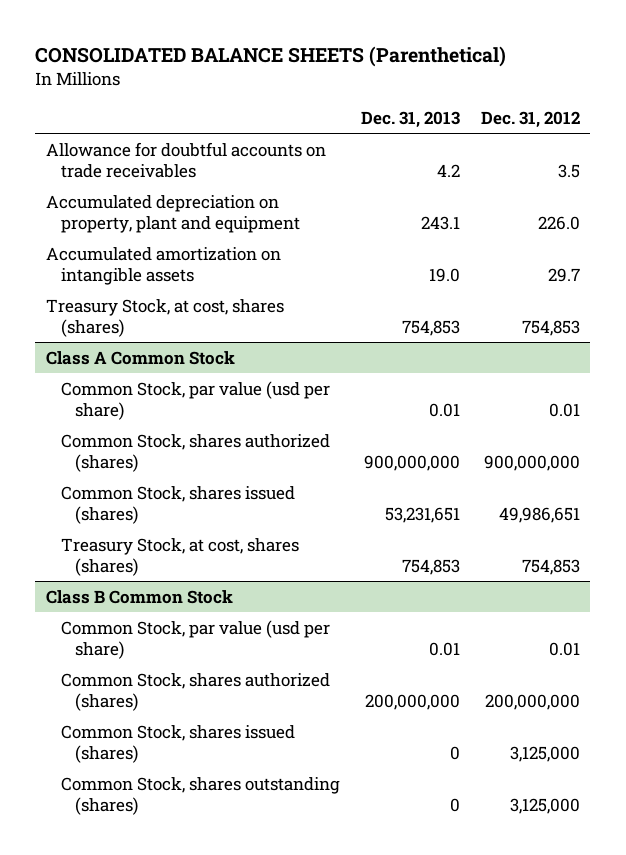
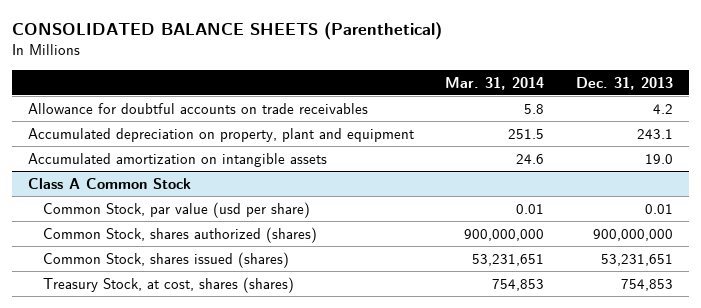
- | Dec. 31, 2013 | Dec. 31, 2012
+ | Mar. 31, 2014 | Dec. 31, 2013
- Treasury Stock, at cost, shares (shares) | 754,853 | 754,853
- Class B Common Stock
- Common Stock, par value (usd per share) | 0.01 | 0.01
- Common Stock, shares authorized (shares) | 200,000,000 | 200,000,000
- Common Stock, shares issued (shares) | 0 | 3,125,000
- Common Stock, shares outstanding (shares) | 0 | 3,125,000

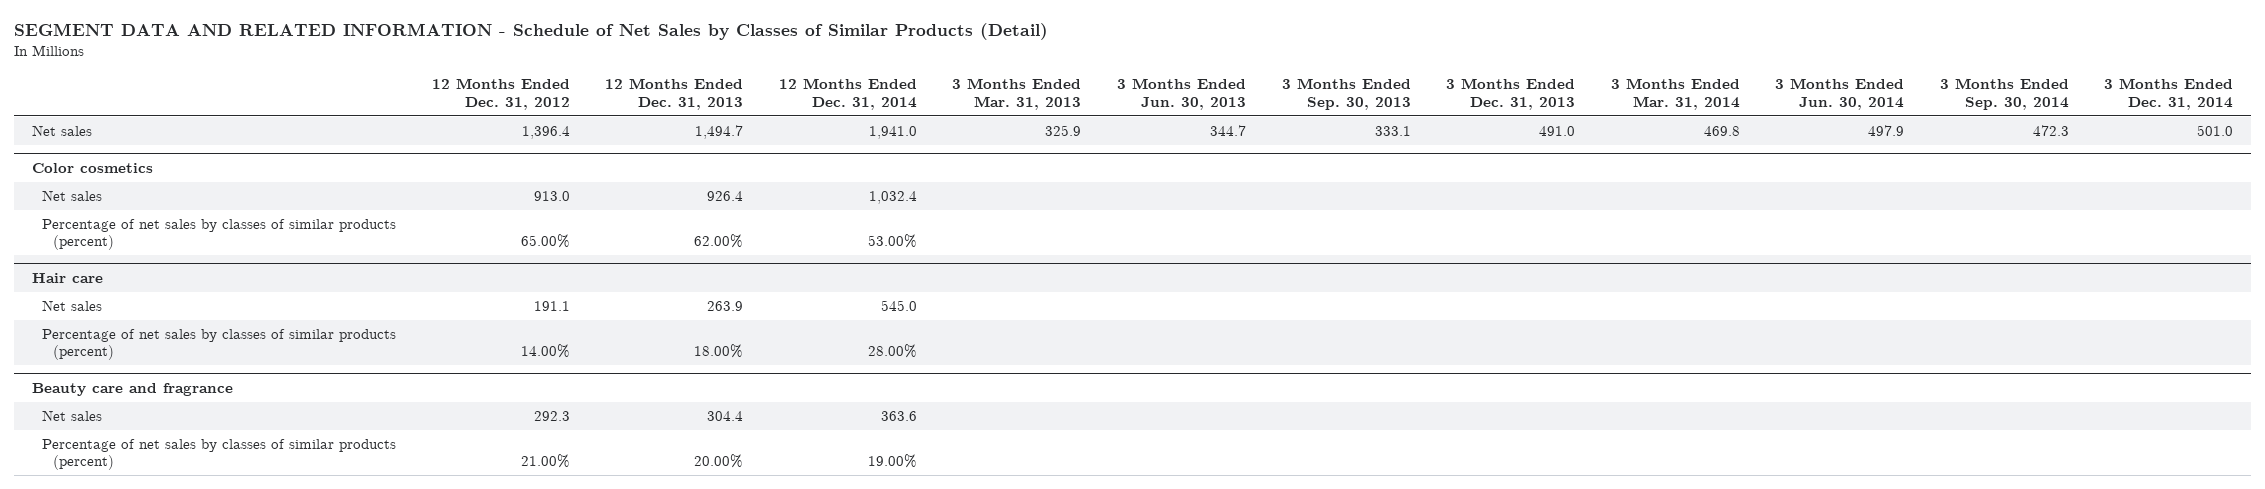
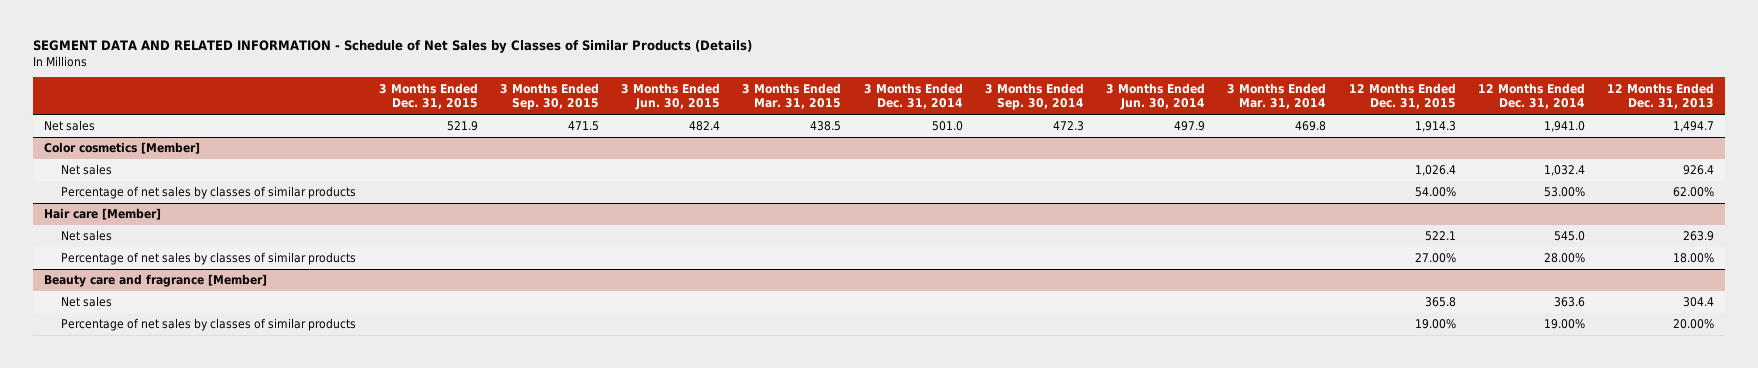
- SEGMENT DATA AND RELATED INFORMATION - Schedule of Net Sales by Classes of Similar Products (Detail)
+ SEGMENT DATA AND RELATED INFORMATION - Schedule of Net Sales by Classes of Similar Products (Details)
- | 12 Months Ended Dec. 31, 2012 | 12 Months Ended Dec. 31, 2013 | 12 Months Ended Dec. 31, 2014 | 3 Months Ended Mar. 31, 2013 | 3 Months Ended Jun. 30, 2013 | 3 Months Ended Sep. 30, 2013 | 3 Months Ended Dec. 31, 2013 | 3 Months Ended Mar. 31, 2014 | 3 Months Ended Jun. 30, 2014 | 3 Months Ended Sep. 30, 2014 | 3 Months Ended Dec. 31, 2014
+ | 3 Months Ended Dec. 31, 2015 | 3 Months Ended Sep. 30, 2015 | 3 Months Ended Jun. 30, 2015 | 3 Months Ended Mar. 31, 2015 | 3 Months Ended Dec. 31, 2014 | 3 Months Ended Sep. 30, 2014 | 3 Months Ended Jun. 30, 2014 | 3 Months Ended Mar. 31, 2014 | 12 Months Ended Dec. 31, 2015 | 12 Months Ended Dec. 31, 2014 | 12 Months Ended Dec. 31, 2013
- Color cosmetics
+ Color cosmetics [Member]
- Percentage of net sales by classes of similar products (percent) | 65.00% | 62.00% | 53.00% | | | | | | | |
- Hair care
+ Percentage of net sales by classes of similar products | | | | | | | | | 54.00% | 53.00% | 62.00%
+ Hair care [Member]
- Percentage of net sales by classes of similar products (percent) | 14.00% | 18.00% | 28.00% | | | | | | | |
- Beauty care and fragrance
+ Percentage of net sales by classes of similar products | | | | | | | | | 27.00% | 28.00% | 18.00%
+ Beauty care and fragrance [Member]
- Percentage of net sales by classes of similar products (percent) | 21.00% | 20.00% | 19.00% | | | | | | | |
+ Percentage of net sales by classes of similar products | | | | | | | | | 19.00% | 19.00% | 20.00%

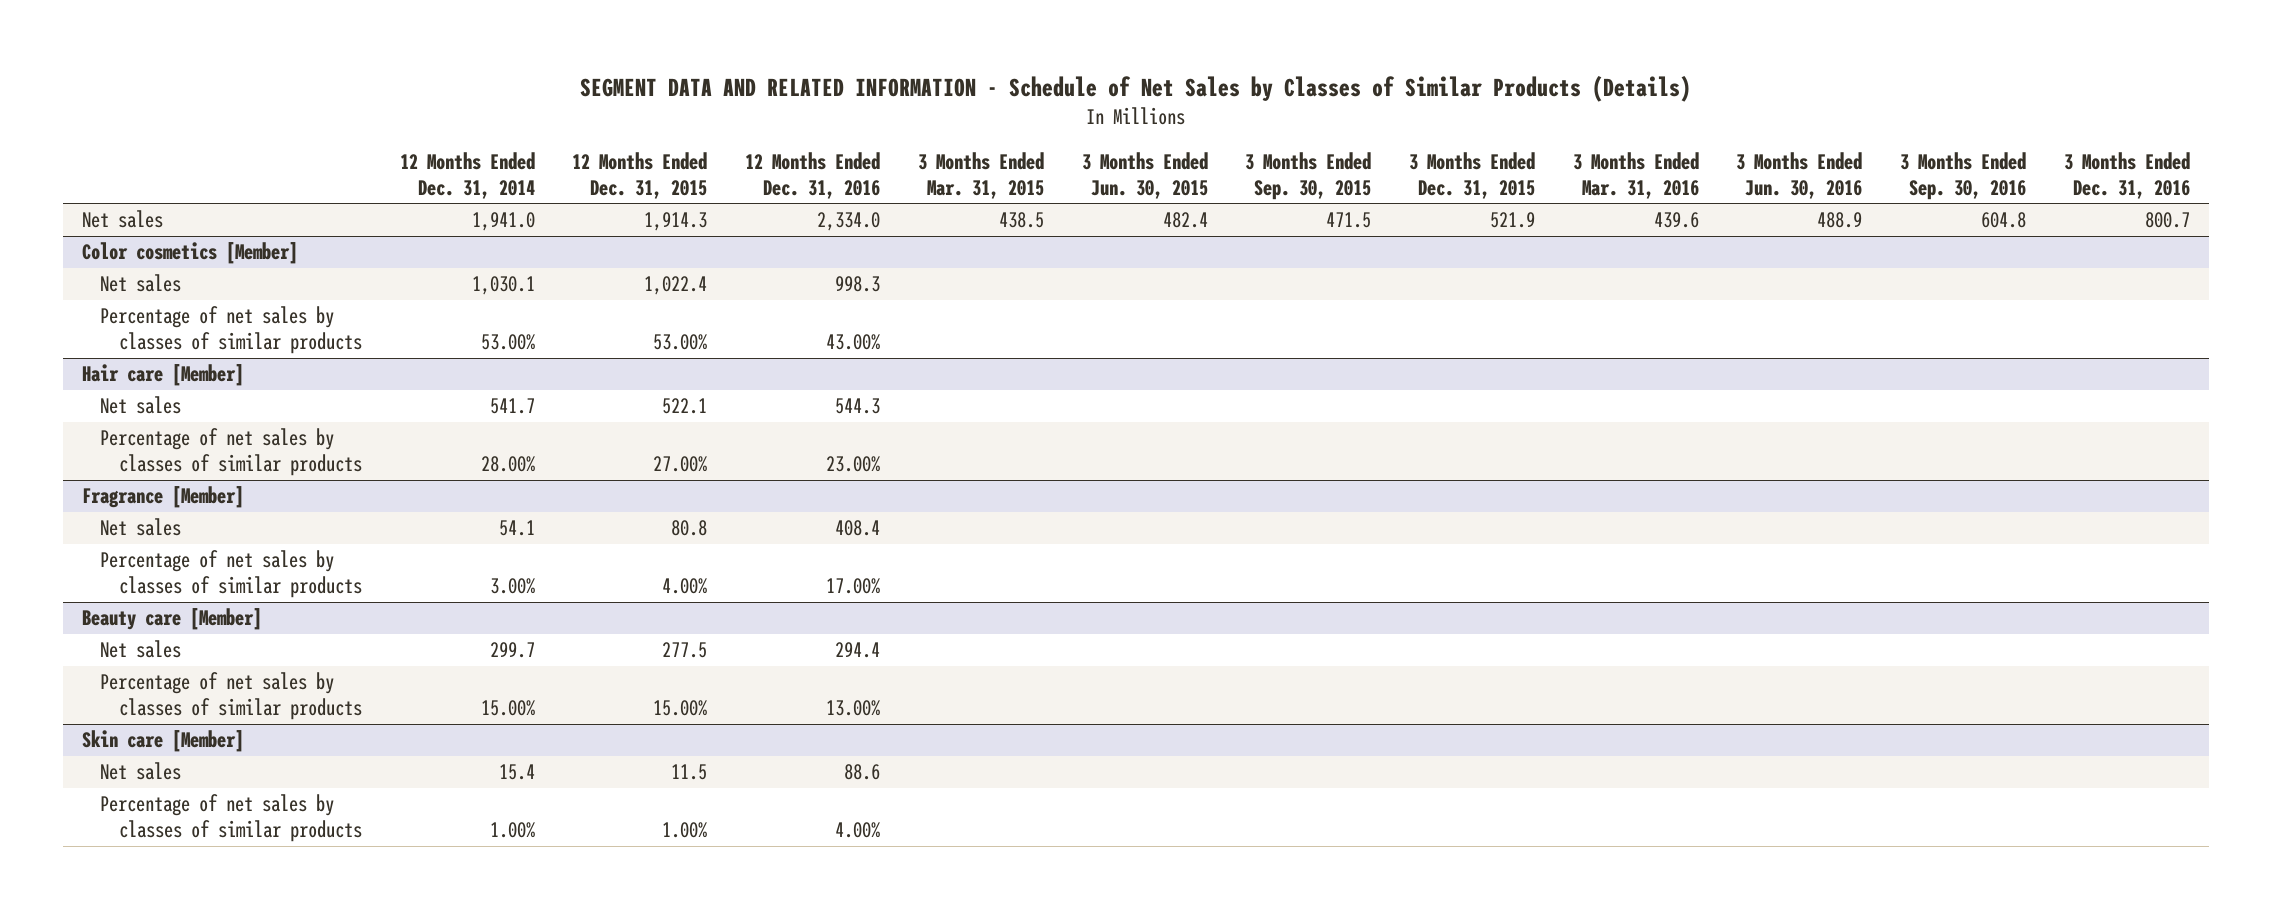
- | 3 Months Ended Dec. 31, 2015 | 3 Months Ended Sep. 30, 2015 | 3 Months Ended Jun. 30, 2015 | 3 Months Ended Mar. 31, 2015 | 3 Months Ended Dec. 31, 2014 | 3 Months Ended Sep. 30, 2014 | 3 Months Ended Jun. 30, 2014 | 3 Months Ended Mar. 31, 2014 | 12 Months Ended Dec. 31, 2015 | 12 Months Ended Dec. 31, 2014 | 12 Months Ended Dec. 31, 2013
+ | 12 Months Ended Dec. 31, 2014 | 12 Months Ended Dec. 31, 2015 | 12 Months Ended Dec. 31, 2016 | 3 Months Ended Mar. 31, 2015 | 3 Months Ended Jun. 30, 2015 | 3 Months Ended Sep. 30, 2015 | 3 Months Ended Dec. 31, 2015 | 3 Months Ended Mar. 31, 2016 | 3 Months Ended Jun. 30, 2016 | 3 Months Ended Sep. 30, 2016 | 3 Months Ended Dec. 31, 2016
@ Color cosmetics [Member]
- Net sales | | | | | | | | | 1,026.4 | 1,032.4 | 926.4
- Percentage of net sales by classes of similar products | | | | | | | | | 54.00% | 53.00% | 62.00%
+ Net sales | 1,030.1 | 1,022.4 | 998.3 | | | | | | | |
+ Percentage of net sales by classes of similar products | 53.00% | 53.00% | 43.00% | | | | | | | |
@ Hair care [Member]
- Net sales | | | | | | | | | 522.1 | 545.0 | 263.9
+ Net sales | 541.7 | 522.1 | 544.3 | | | | | | | |
- Beauty care and fragrance [Member]
- Net sales | | | | | | | | | 365.8 | 363.6 | 304.4
- Percentage of net sales by classes of similar products | | | | | | | | | 19.00% | 19.00% | 20.00%
+ Fragrance [Member]
+ Net sales | 54.1 | 80.8 | 408.4 | | | | | | | |
+ Percentage of net sales by classes of similar products | 3.00% | 4.00% | 17.00% | | | | | | | |
+ Beauty care [Member]
+ Net sales | 299.7 | 277.5 | 294.4 | | | | | | | |
+ Percentage of net sales by classes of similar products | 15.00% | 15.00% | 13.00% | | | | | | | |
+ Skin care [Member]
+ Net sales | 15.4 | 11.5 | 88.6 | | | | | | | |
+ Percentage of net sales by classes of similar products | 1.00% | 1.00% | 4.00% | | | | | | | |

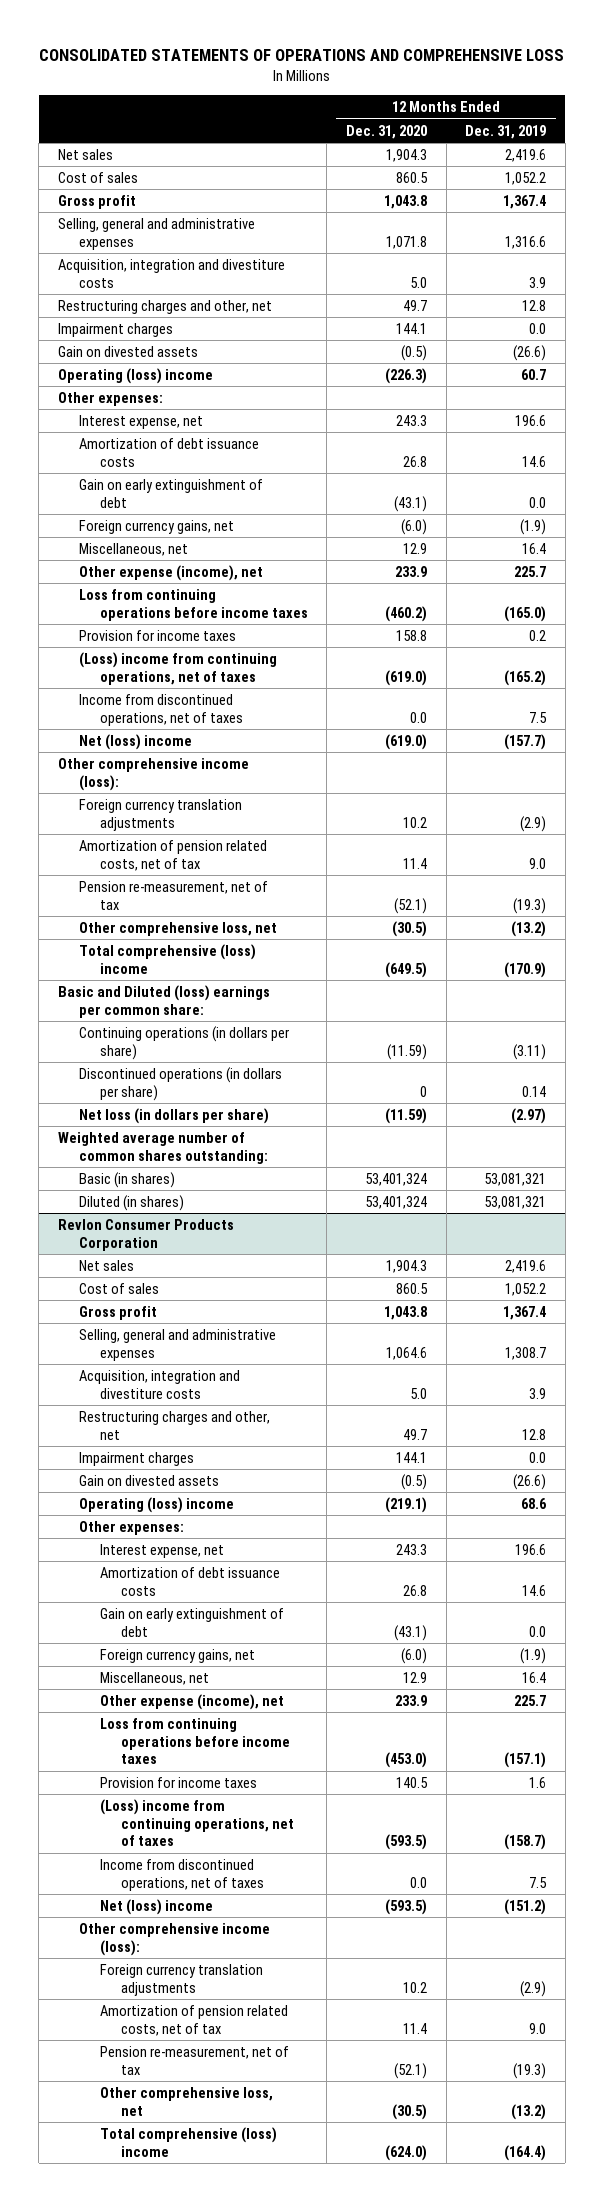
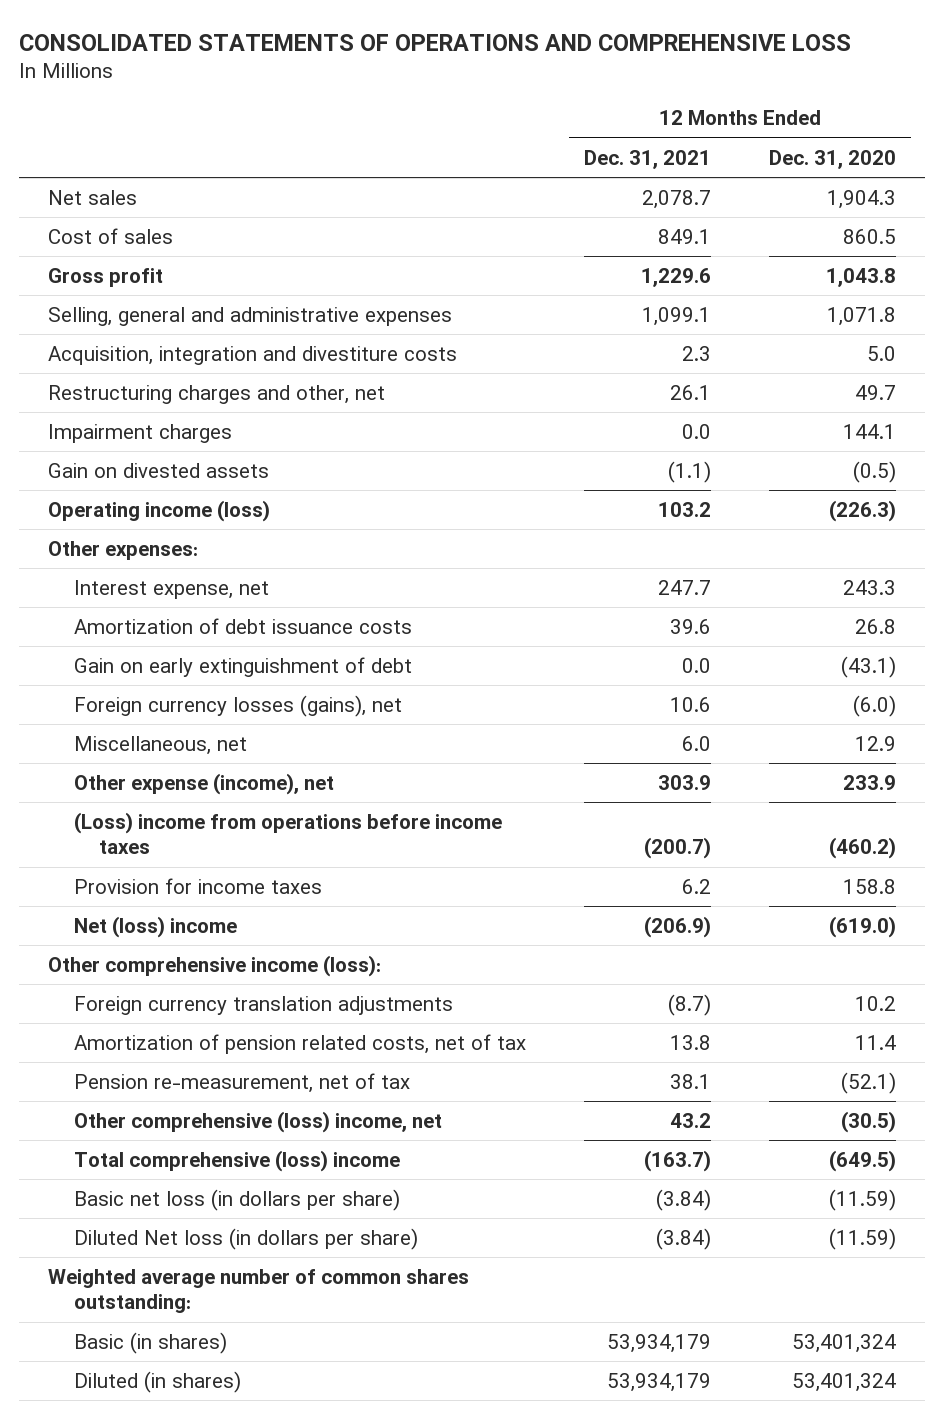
- | 12 Months Ended Dec. 31, 2020 | 12 Months Ended Dec. 31, 2019
+ | 12 Months Ended Dec. 31, 2021 | 12 Months Ended Dec. 31, 2020
- Operating (loss) income | (226.3) | 60.7
+ Operating income (loss) | 103.2 | (226.3)
- Foreign currency gains, net | (6.0) | (1.9)
+ Foreign currency losses (gains), net | 10.6 | (6.0)
- Loss from continuing operations before income taxes | (460.2) | (165.0)
+ (Loss) income from operations before income taxes | (200.7) | (460.2)
- (Loss) income from continuing operations, net of taxes | (619.0) | (165.2)
- Income from discontinued operations, net of taxes | 0.0 | 7.5
- Other comprehensive loss, net | (30.5) | (13.2)
+ Other comprehensive (loss) income, net | 43.2 | (30.5)
- Basic and Diluted (loss) earnings per common share:
- Continuing operations (in dollars per share) | (11.59) | (3.11)
- Discontinued operations (in dollars per share) | 0 | 0.14
- Net loss (in dollars per share) | (11.59) | (2.97)
+ Basic net loss (in dollars per share) | (3.84) | (11.59)
+ Diluted Net loss (in dollars per share) | (3.84) | (11.59)
- Revlon Consumer Products Corporation
- Net sales | 1,904.3 | 2,419.6
- Cost of sales | 860.5 | 1,052.2
- Gross profit | 1,043.8 | 1,367.4
- Selling, general and administrative expenses | 1,064.6 | 1,308.7
- Acquisition, integration and divestiture costs | 5.0 | 3.9
- Restructuring charges and other, net | 49.7 | 12.8
- Impairment charges | 144.1 | 0.0
- Gain on divested assets | (0.5) | (26.6)
- Operating (loss) income | (219.1) | 68.6
- Other expenses:
- Interest expense, net | 243.3 | 196.6
- Amortization of debt issuance costs | 26.8 | 14.6
- Gain on early extinguishment of debt | (43.1) | 0.0
- Foreign currency gains, net | (6.0) | (1.9)
- Miscellaneous, net | 12.9 | 16.4
- Other expense (income), net | 233.9 | 225.7
- Loss from continuing operations before income taxes | (453.0) | (157.1)
- Provision for income taxes | 140.5 | 1.6
- (Loss) income from continuing operations, net of taxes | (593.5) | (158.7)
- Income from discontinued operations, net of taxes | 0.0 | 7.5
- Net (loss) income | (593.5) | (151.2)
- Other comprehensive income (loss):
- Foreign currency translation adjustments | 10.2 | (2.9)
- Amortization of pension related costs, net of tax | 11.4 | 9.0
- Pension re-measurement, net of tax | (52.1) | (19.3)
- Other comprehensive loss, net | (30.5) | (13.2)
- Total comprehensive (loss) income | (624.0) | (164.4)

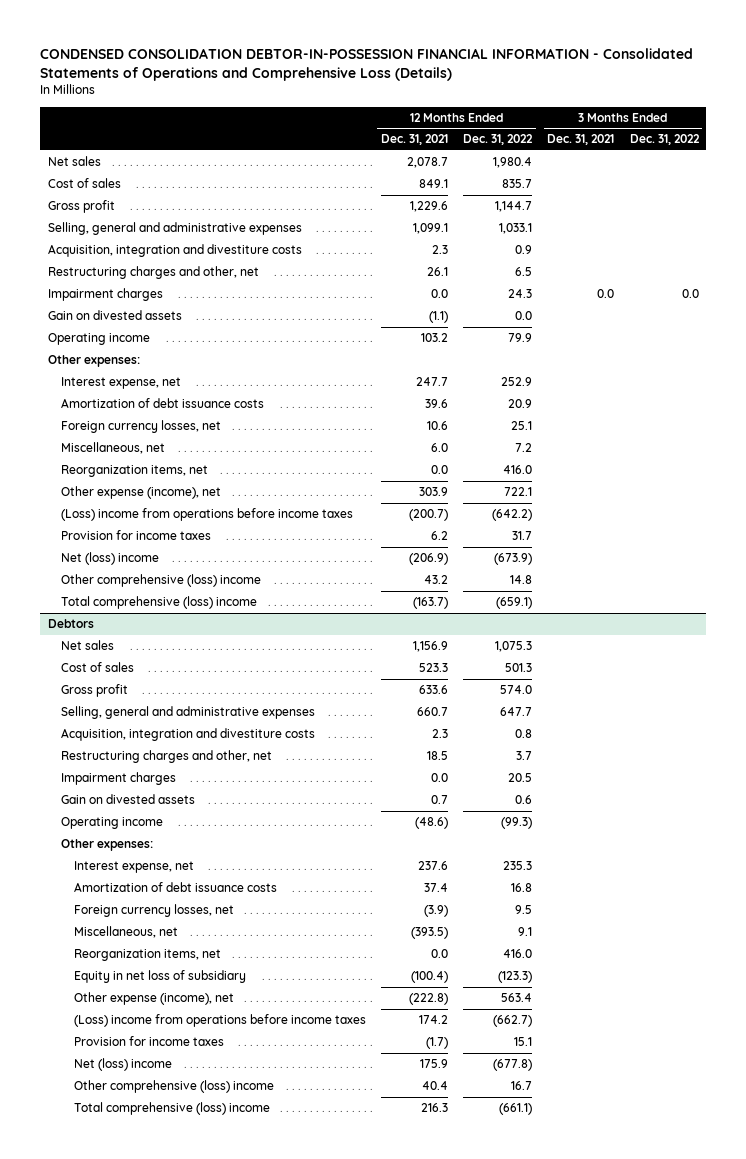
- CONSOLIDATED STATEMENTS OF OPERATIONS AND COMPREHENSIVE LOSS
+ CONDENSED CONSOLIDATION DEBTOR-IN-POSSESSION FINANCIAL INFORMATION - Consolidated Statements of Operations and Comprehensive Loss (Details)
- | 12 Months Ended Dec. 31, 2021 | 12 Months Ended Dec. 31, 2020
+ | 12 Months Ended Dec. 31, 2021 | 12 Months Ended Dec. 31, 2022 | 3 Months Ended Dec. 31, 2021 | 3 Months Ended Dec. 31, 2022
- Operating income (loss) | 103.2 | (226.3)
+ Operating income | 103.2 | 79.9 | |
- Gain on early extinguishment of debt | 0.0 | (43.1)
- Foreign currency losses (gains), net | 10.6 | (6.0)
+ Foreign currency losses, net | 10.6 | 25.1 | |
+ Reorganization items, net | 0.0 | 416.0 | |
- Other comprehensive income (loss):
- Foreign currency translation adjustments | (8.7) | 10.2
- Amortization of pension related costs, net of tax | 13.8 | 11.4
- Pension re-measurement, net of tax | 38.1 | (52.1)
- Other comprehensive (loss) income, net | 43.2 | (30.5)
+ Other comprehensive (loss) income | 43.2 | 14.8 | |
- Basic net loss (in dollars per share) | (3.84) | (11.59)
- Diluted Net loss (in dollars per share) | (3.84) | (11.59)
- Weighted average number of common shares outstanding:
- Basic (in shares) | 53,934,179 | 53,401,324
- Diluted (in shares) | 53,934,179 | 53,401,324
+ Debtors
+ Net sales | 1,156.9 | 1,075.3 | |
+ Cost of sales | 523.3 | 501.3 | |
+ Gross profit | 633.6 | 574.0 | |
+ Selling, general and administrative expenses | 660.7 | 647.7 | |
+ Acquisition, integration and divestiture costs | 2.3 | 0.8 | |
+ Restructuring charges and other, net | 18.5 | 3.7 | |
+ Impairment charges | 0.0 | 20.5 | |
+ Gain on divested assets | 0.7 | 0.6 | |
+ Operating income | (48.6) | (99.3) | |
+ Other expenses:
+ Interest expense, net | 237.6 | 235.3 | |
+ Amortization of debt issuance costs | 37.4 | 16.8 | |
+ Foreign currency losses, net | (3.9) | 9.5 | |
+ Miscellaneous, net | (393.5) | 9.1 | |
+ Reorganization items, net | 0.0 | 416.0 | |
+ Equity in net loss of subsidiary | (100.4) | (123.3) | |
+ Other expense (income), net | (222.8) | 563.4 | |
+ (Loss) income from operations before income taxes | 174.2 | (662.7) | |
+ Provision for income taxes | (1.7) | 15.1 | |
+ Net (loss) income | 175.9 | (677.8) | |
+ Other comprehensive (loss) income | 40.4 | 16.7 | |
+ Total comprehensive (loss) income | 216.3 | (661.1) | |

